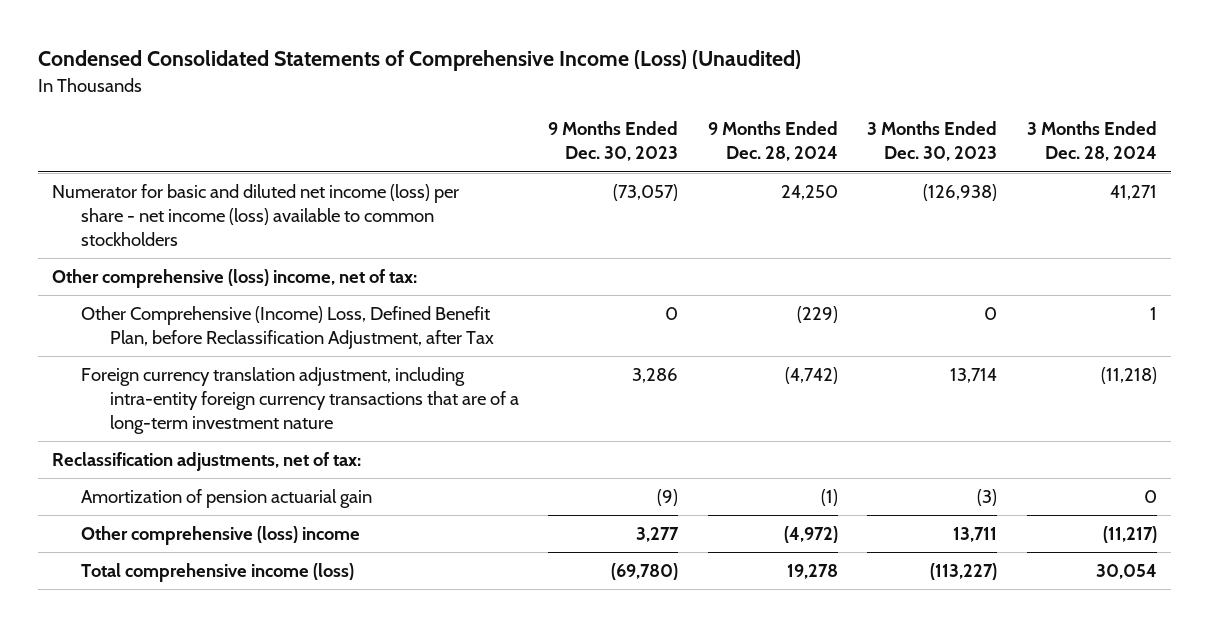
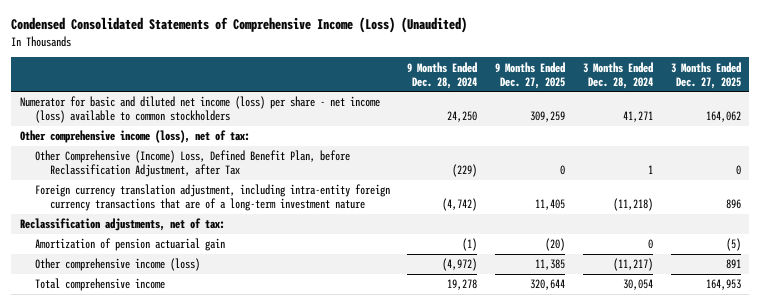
- | 9 Months Ended Dec. 30, 2023 | 9 Months Ended Dec. 28, 2024 | 3 Months Ended Dec. 30, 2023 | 3 Months Ended Dec. 28, 2024
+ | 9 Months Ended Dec. 28, 2024 | 9 Months Ended Dec. 27, 2025 | 3 Months Ended Dec. 28, 2024 | 3 Months Ended Dec. 27, 2025
- Other comprehensive (loss) income, net of tax:
+ Other comprehensive income (loss), net of tax:
- Other comprehensive (loss) income | 3,277 | (4,972) | 13,711 | (11,217)
- Total comprehensive income (loss) | (69,780) | 19,278 | (113,227) | 30,054
+ Other comprehensive income (loss) | (4,972) | 11,385 | (11,217) | 891
+ Total comprehensive income | 19,278 | 320,644 | 30,054 | 164,953

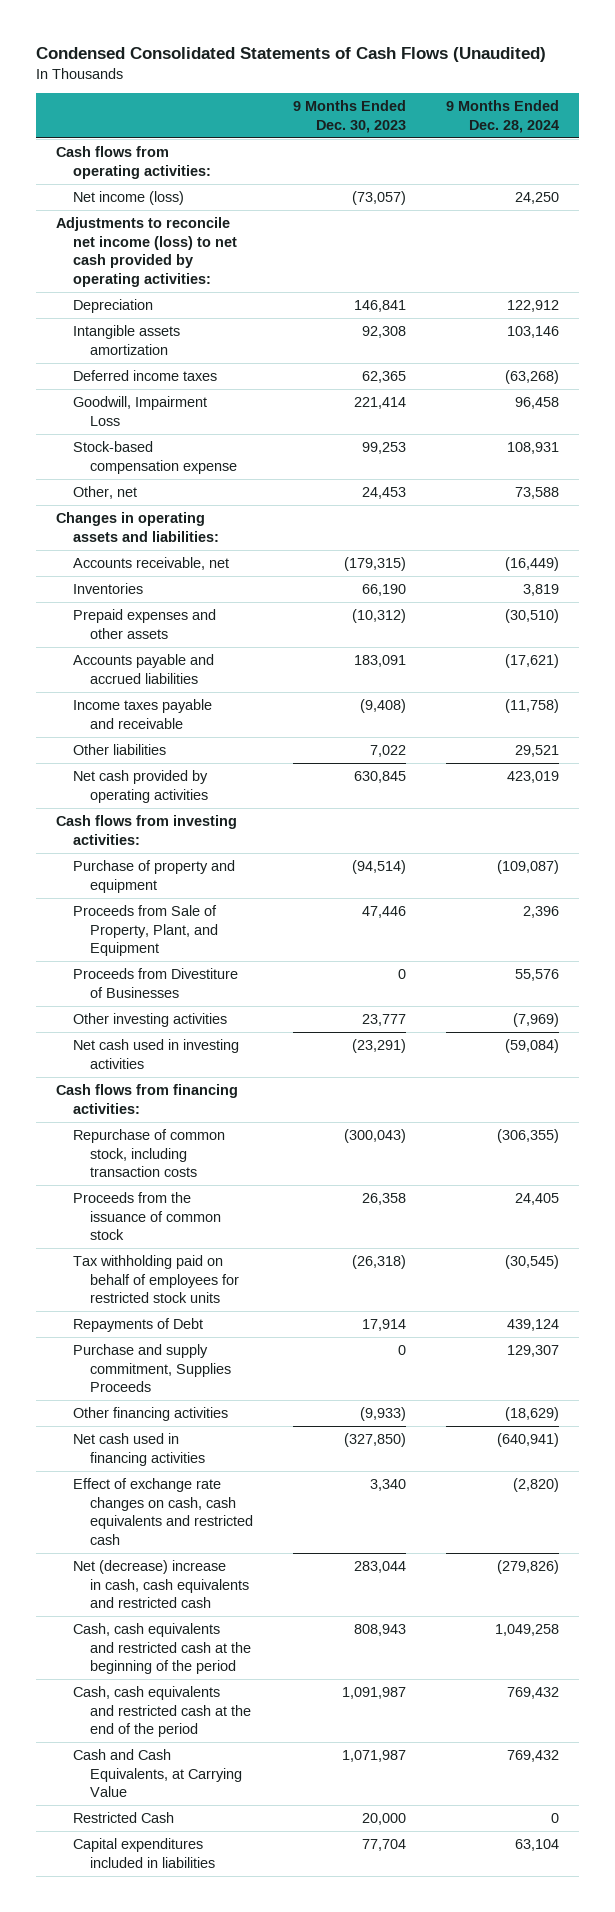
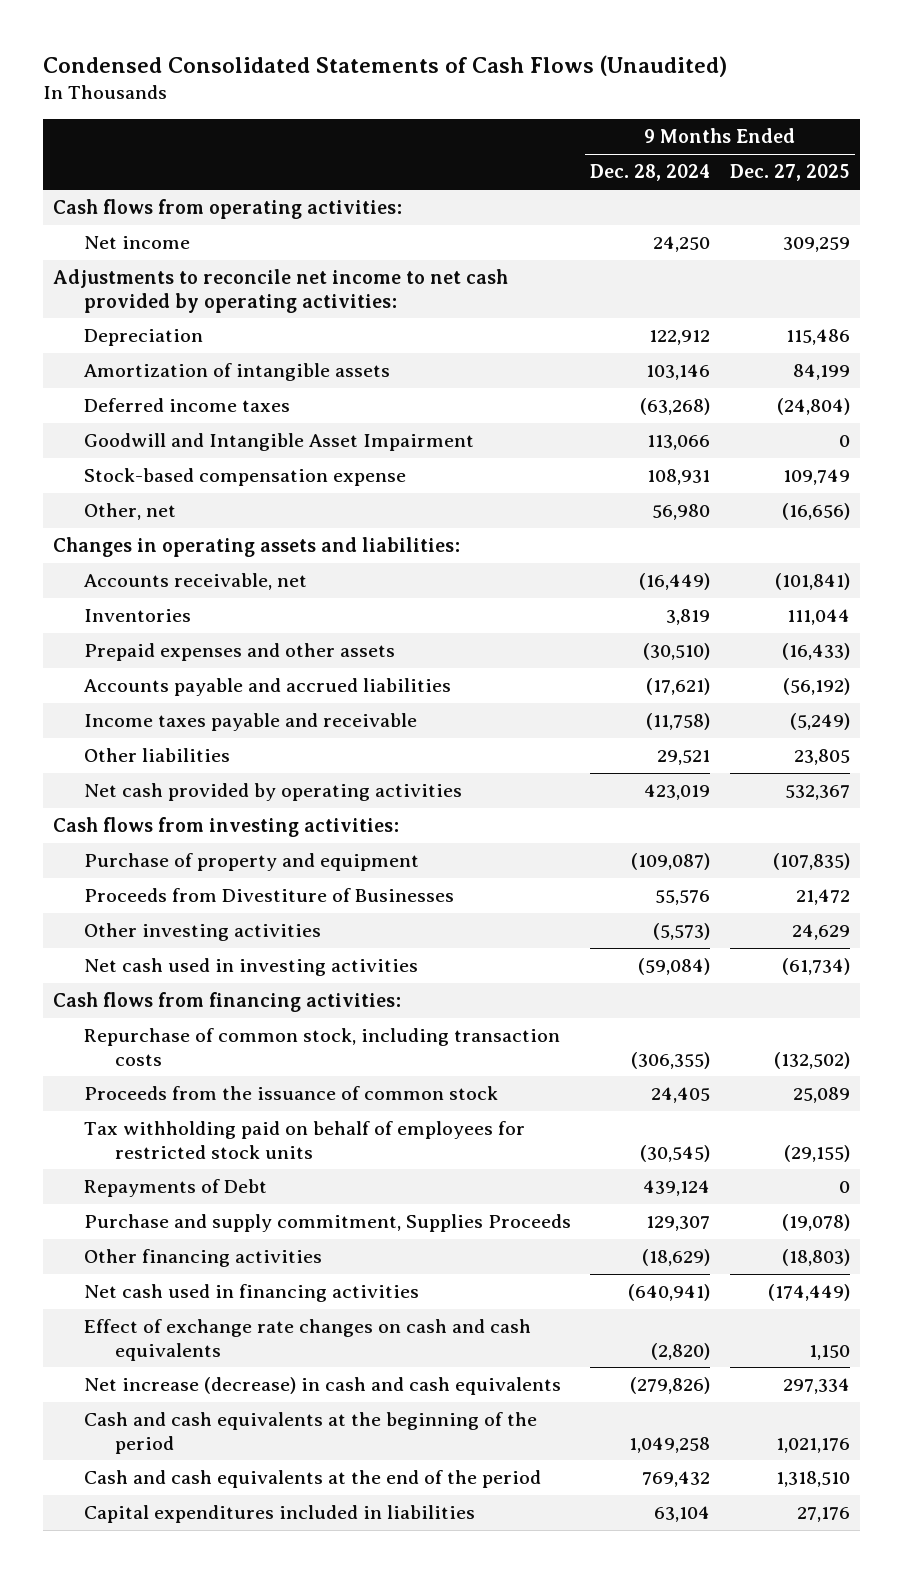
- | 9 Months Ended Dec. 30, 2023 | 9 Months Ended Dec. 28, 2024
+ | 9 Months Ended Dec. 28, 2024 | 9 Months Ended Dec. 27, 2025
- Net income (loss) | (73,057) | 24,250
- Adjustments to reconcile net income (loss) to net cash provided by operating activities:
+ Net income | 24,250 | 309,259
+ Adjustments to reconcile net income to net cash provided by operating activities:
- Intangible assets amortization | 92,308 | 103,146
+ Amortization of intangible assets | 103,146 | 84,199
- Goodwill, Impairment Loss | 221,414 | 96,458
+ Goodwill and Intangible Asset Impairment | 113,066 | 0
- Other, net | 24,453 | 73,588
+ Other, net | 56,980 | (16,656)
- Proceeds from Sale of Property, Plant, and Equipment | 47,446 | 2,396
- Other investing activities | 23,777 | (7,969)
+ Other investing activities | (5,573) | 24,629
- Effect of exchange rate changes on cash, cash equivalents and restricted cash | 3,340 | (2,820)
- Net (decrease) increase in cash, cash equivalents and restricted cash | 283,044 | (279,826)
- Cash, cash equivalents and restricted cash at the beginning of the period | 808,943 | 1,049,258
- Cash, cash equivalents and restricted cash at the end of the period | 1,091,987 | 769,432
- Cash and Cash Equivalents, at Carrying Value | 1,071,987 | 769,432
- Restricted Cash | 20,000 | 0
+ Effect of exchange rate changes on cash and cash equivalents | (2,820) | 1,150
+ Net increase (decrease) in cash and cash equivalents | (279,826) | 297,334
+ Cash and cash equivalents at the beginning of the period | 1,049,258 | 1,021,176
+ Cash and cash equivalents at the end of the period | 769,432 | 1,318,510

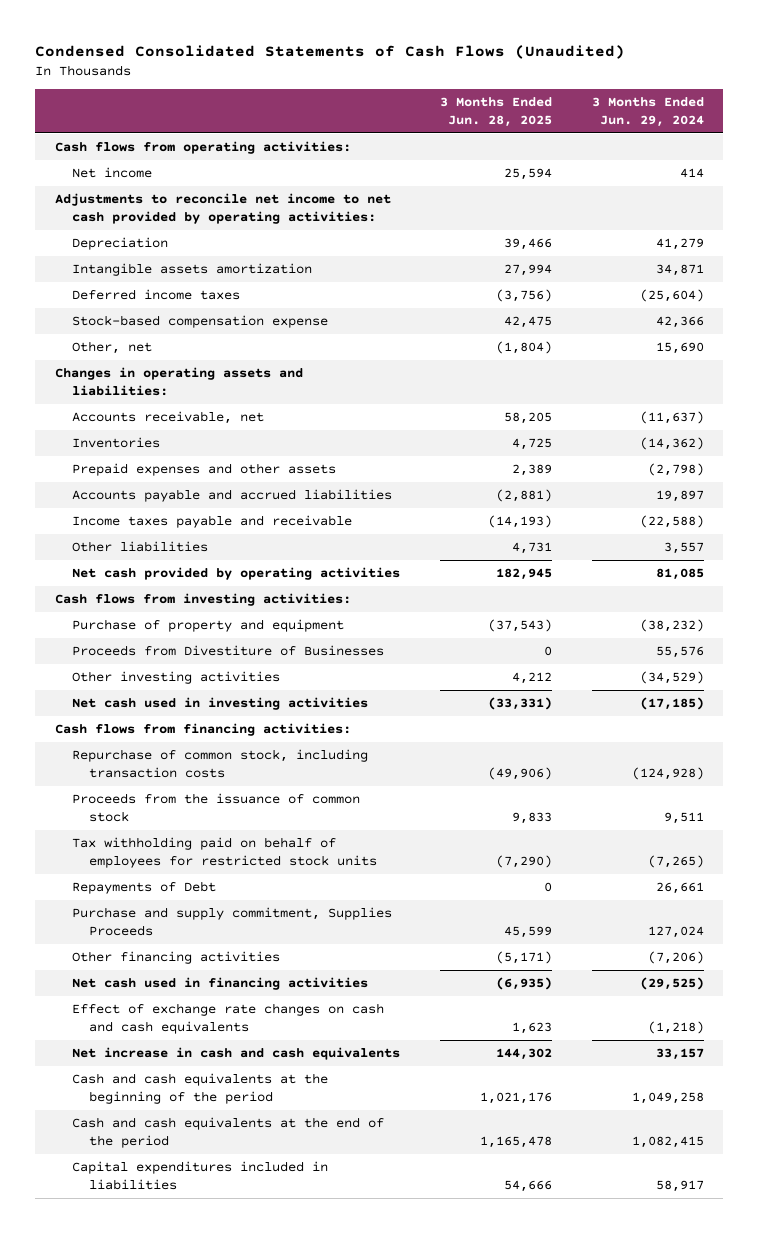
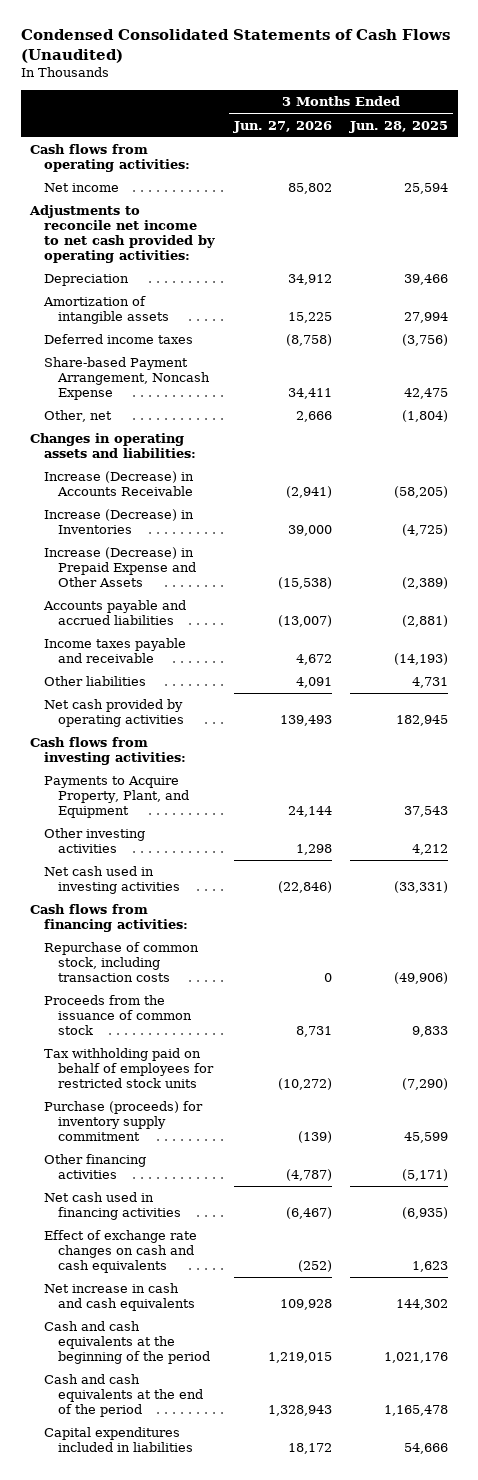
- | 3 Months Ended Jun. 28, 2025 | 3 Months Ended Jun. 29, 2024
+ | 3 Months Ended Jun. 27, 2026 | 3 Months Ended Jun. 28, 2025
- Intangible assets amortization | 27,994 | 34,871
+ Amortization of intangible assets | 15,225 | 27,994
- Stock-based compensation expense | 42,475 | 42,366
+ Share-based Payment Arrangement, Noncash Expense | 34,411 | 42,475
- Accounts receivable, net | 58,205 | (11,637)
- Inventories | 4,725 | (14,362)
- Prepaid expenses and other assets | 2,389 | (2,798)
+ Increase (Decrease) in Accounts Receivable | (2,941) | (58,205)
+ Increase (Decrease) in Inventories | 39,000 | (4,725)
+ Increase (Decrease) in Prepaid Expense and Other Assets | (15,538) | (2,389)
- Purchase of property and equipment | (37,543) | (38,232)
- Proceeds from Divestiture of Businesses | 0 | 55,576
+ Payments to Acquire Property, Plant, and Equipment | 24,144 | 37,543
- Repayments of Debt | 0 | 26,661
- Purchase and supply commitment, Supplies Proceeds | 45,599 | 127,024
+ Purchase (proceeds) for inventory supply commitment | (139) | 45,599

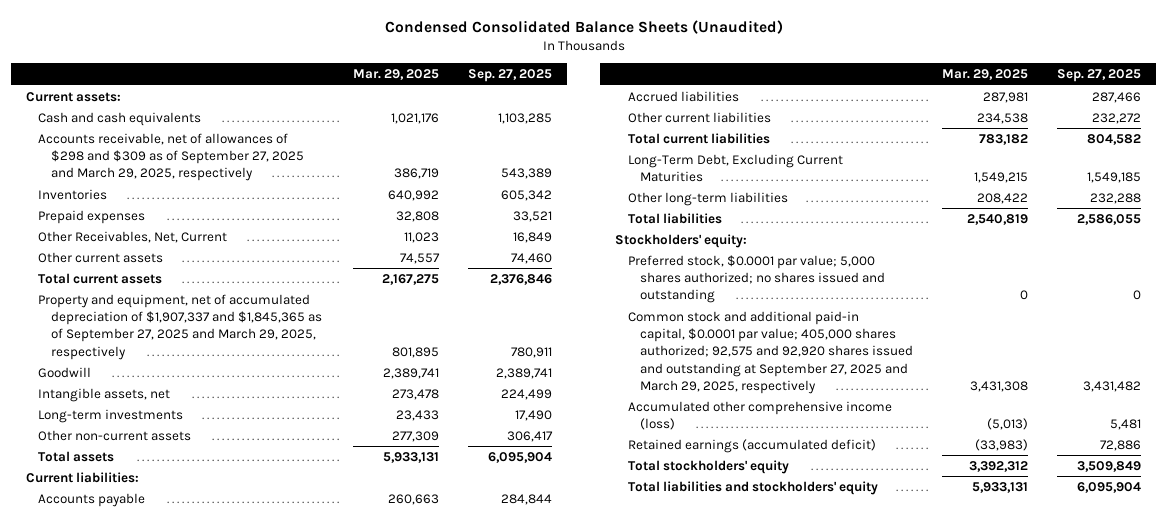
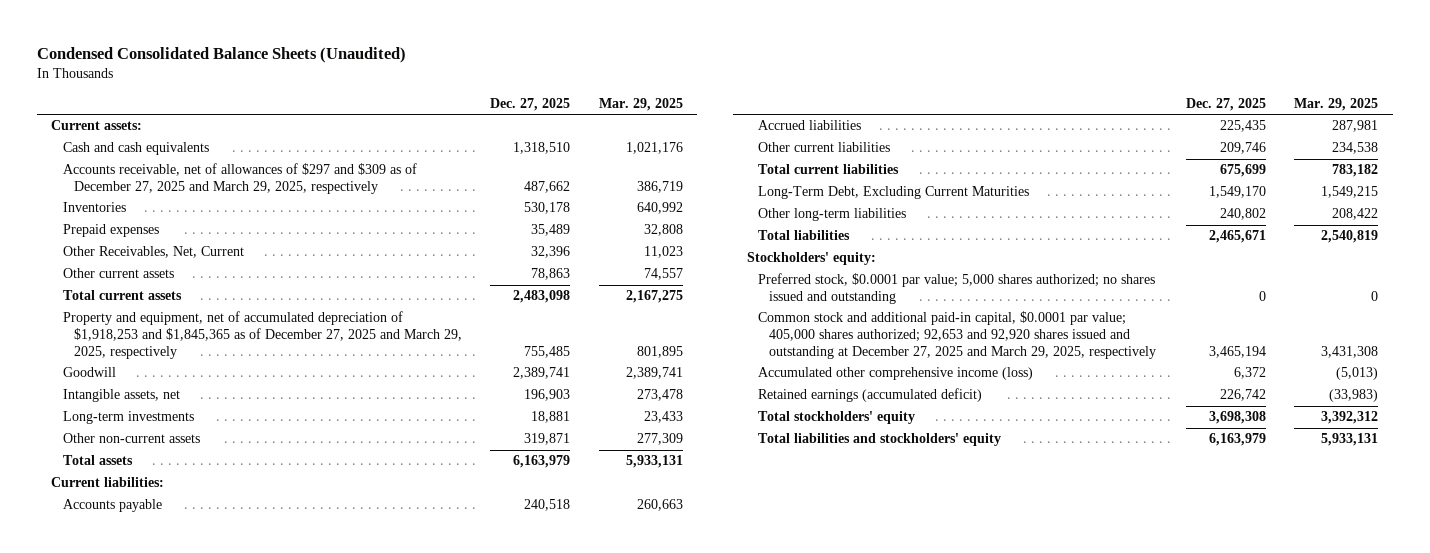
- | Mar. 29, 2025 | Sep. 27, 2025
+ | Dec. 27, 2025 | Mar. 29, 2025
- Accounts receivable, net of allowances of $298 and $309 as of September 27, 2025 and March 29, 2025, respectively | 386,719 | 543,389
+ Accounts receivable, net of allowances of $297 and $309 as of December 27, 2025 and March 29, 2025, respectively | 487,662 | 386,719
- Property and equipment, net of accumulated depreciation of $1,907,337 and $1,845,365 as of September 27, 2025 and March 29, 2025, respectively | 801,895 | 780,911
+ Property and equipment, net of accumulated depreciation of $1,918,253 and $1,845,365 as of December 27, 2025 and March 29, 2025, respectively | 755,485 | 801,895
- Common stock and additional paid-in capital, $0.0001 par value; 405,000 shares authorized; 92,575 and 92,920 shares issued and outstanding at September 27, 2025 and March 29, 2025, respectively | 3,431,308 | 3,431,482
+ Common stock and additional paid-in capital, $0.0001 par value; 405,000 shares authorized; 92,653 and 92,920 shares issued and outstanding at December 27, 2025 and March 29, 2025, respectively | 3,465,194 | 3,431,308

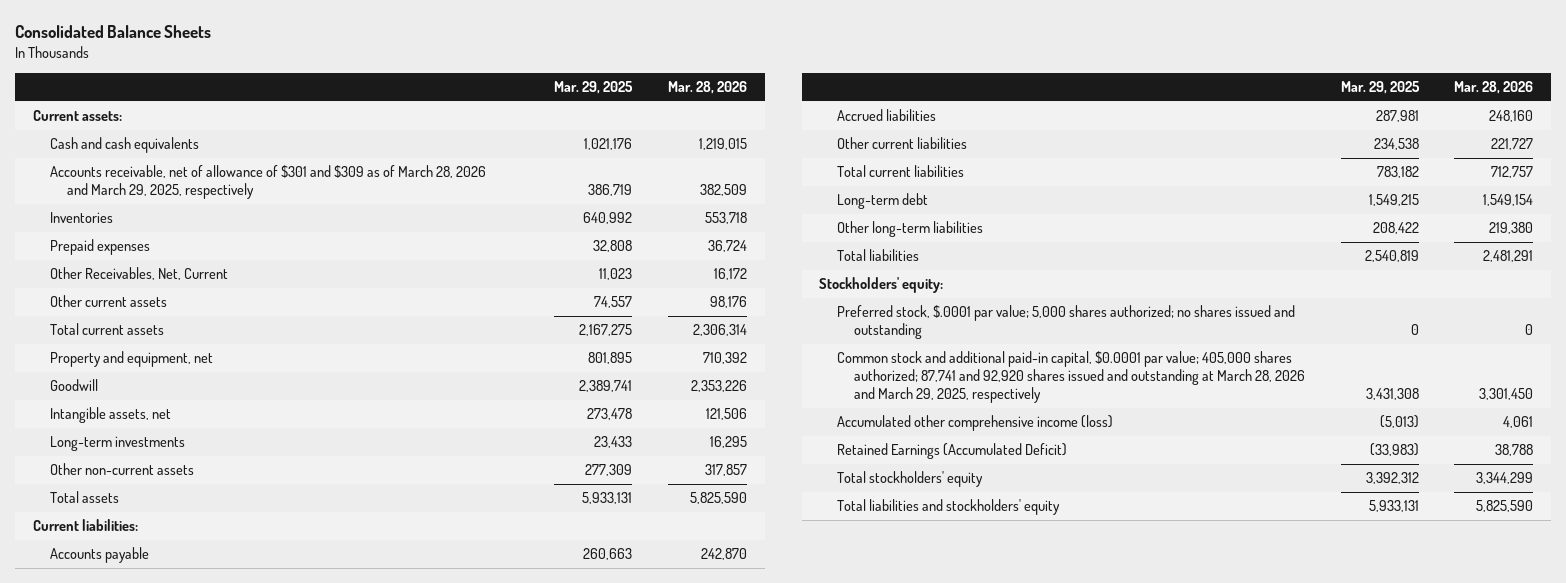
- Condensed Consolidated Balance Sheets (Unaudited)
+ Consolidated Balance Sheets
- | Dec. 27, 2025 | Mar. 29, 2025
+ | Mar. 29, 2025 | Mar. 28, 2026
- Accounts receivable, net of allowances of $297 and $309 as of December 27, 2025 and March 29, 2025, respectively | 487,662 | 386,719
+ Accounts receivable, net of allowance of $301 and $309 as of March 28, 2026 and March 29, 2025, respectively | 386,719 | 382,509
- Property and equipment, net of accumulated depreciation of $1,918,253 and $1,845,365 as of December 27, 2025 and March 29, 2025, respectively | 755,485 | 801,895
+ Property and equipment, net | 801,895 | 710,392
- Long-Term Debt, Excluding Current Maturities | 1,549,170 | 1,549,215
+ Long-term debt | 1,549,215 | 1,549,154
- Preferred stock, $0.0001 par value; 5,000 shares authorized; no shares issued and outstanding | 0 | 0
- Common stock and additional paid-in capital, $0.0001 par value; 405,000 shares authorized; 92,653 and 92,920 shares issued and outstanding at December 27, 2025 and March 29, 2025, respectively | 3,465,194 | 3,431,308
+ Preferred stock, $.0001 par value; 5,000 shares authorized; no shares issued and outstanding | 0 | 0
+ Common stock and additional paid-in capital, $0.0001 par value; 405,000 shares authorized; 87,741 and 92,920 shares issued and outstanding at March 28, 2026 and March 29, 2025, respectively | 3,431,308 | 3,301,450
- Retained earnings (accumulated deficit) | 226,742 | (33,983)
+ Retained Earnings (Accumulated Deficit) | (33,983) | 38,788

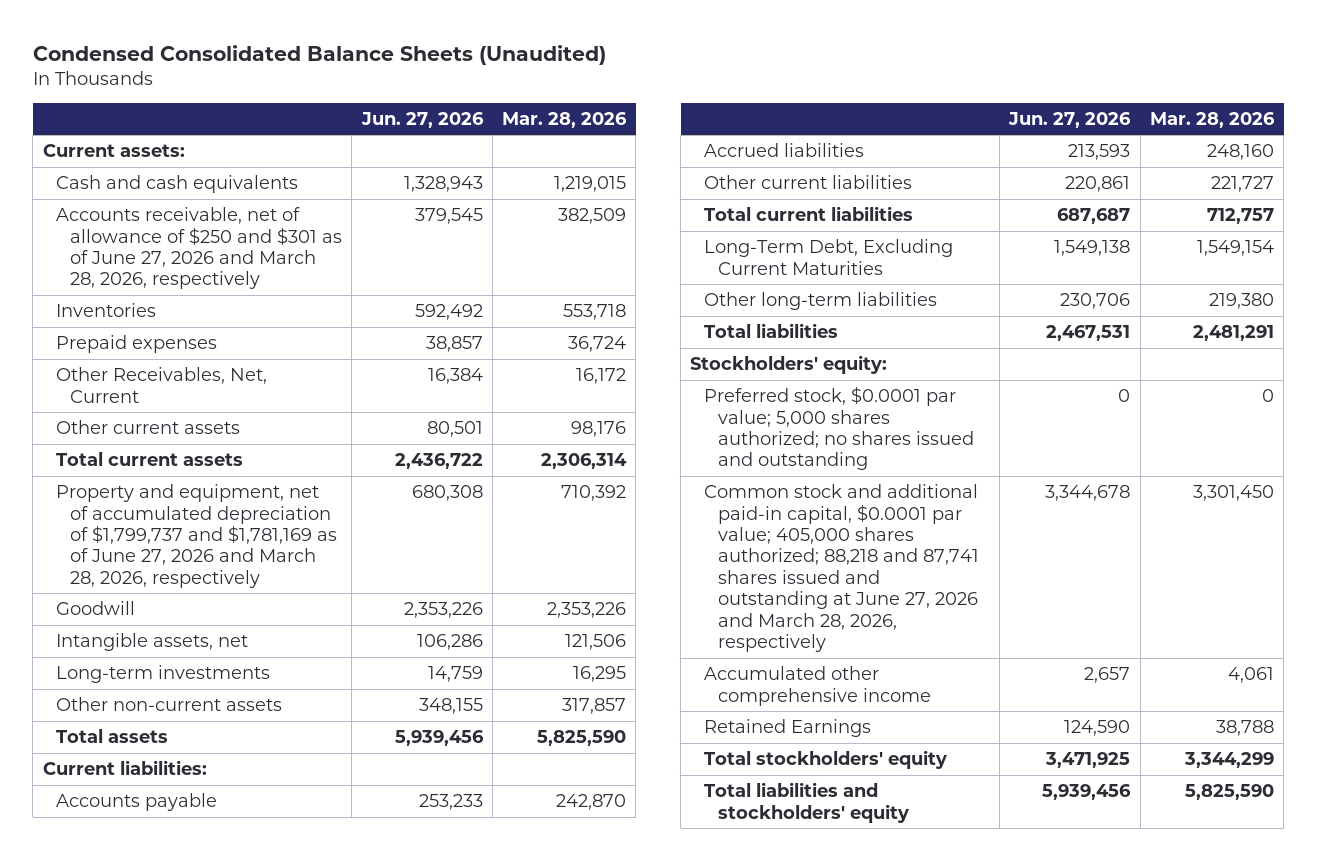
- Consolidated Balance Sheets
+ Condensed Consolidated Balance Sheets (Unaudited)
- | Mar. 29, 2025 | Mar. 28, 2026
+ | Jun. 27, 2026 | Mar. 28, 2026
- Accounts receivable, net of allowance of $301 and $309 as of March 28, 2026 and March 29, 2025, respectively | 386,719 | 382,509
+ Accounts receivable, net of allowance of $250 and $301 as of June 27, 2026 and March 28, 2026, respectively | 379,545 | 382,509
- Property and equipment, net | 801,895 | 710,392
+ Property and equipment, net of accumulated depreciation of $1,799,737 and $1,781,169 as of June 27, 2026 and March 28, 2026, respectively | 680,308 | 710,392
- Long-term debt | 1,549,215 | 1,549,154
+ Long-Term Debt, Excluding Current Maturities | 1,549,138 | 1,549,154
- Preferred stock, $.0001 par value; 5,000 shares authorized; no shares issued and outstanding | 0 | 0
- Common stock and additional paid-in capital, $0.0001 par value; 405,000 shares authorized; 87,741 and 92,920 shares issued and outstanding at March 28, 2026 and March 29, 2025, respectively | 3,431,308 | 3,301,450
- Accumulated other comprehensive income (loss) | (5,013) | 4,061
- Retained Earnings (Accumulated Deficit) | (33,983) | 38,788
+ Preferred stock, $0.0001 par value; 5,000 shares authorized; no shares issued and outstanding | 0 | 0
+ Common stock and additional paid-in capital, $0.0001 par value; 405,000 shares authorized; 88,218 and 87,741 shares issued and outstanding at June 27, 2026 and March 28, 2026, respectively | 3,344,678 | 3,301,450
+ Accumulated other comprehensive income | 2,657 | 4,061
+ Retained Earnings | 124,590 | 38,788

